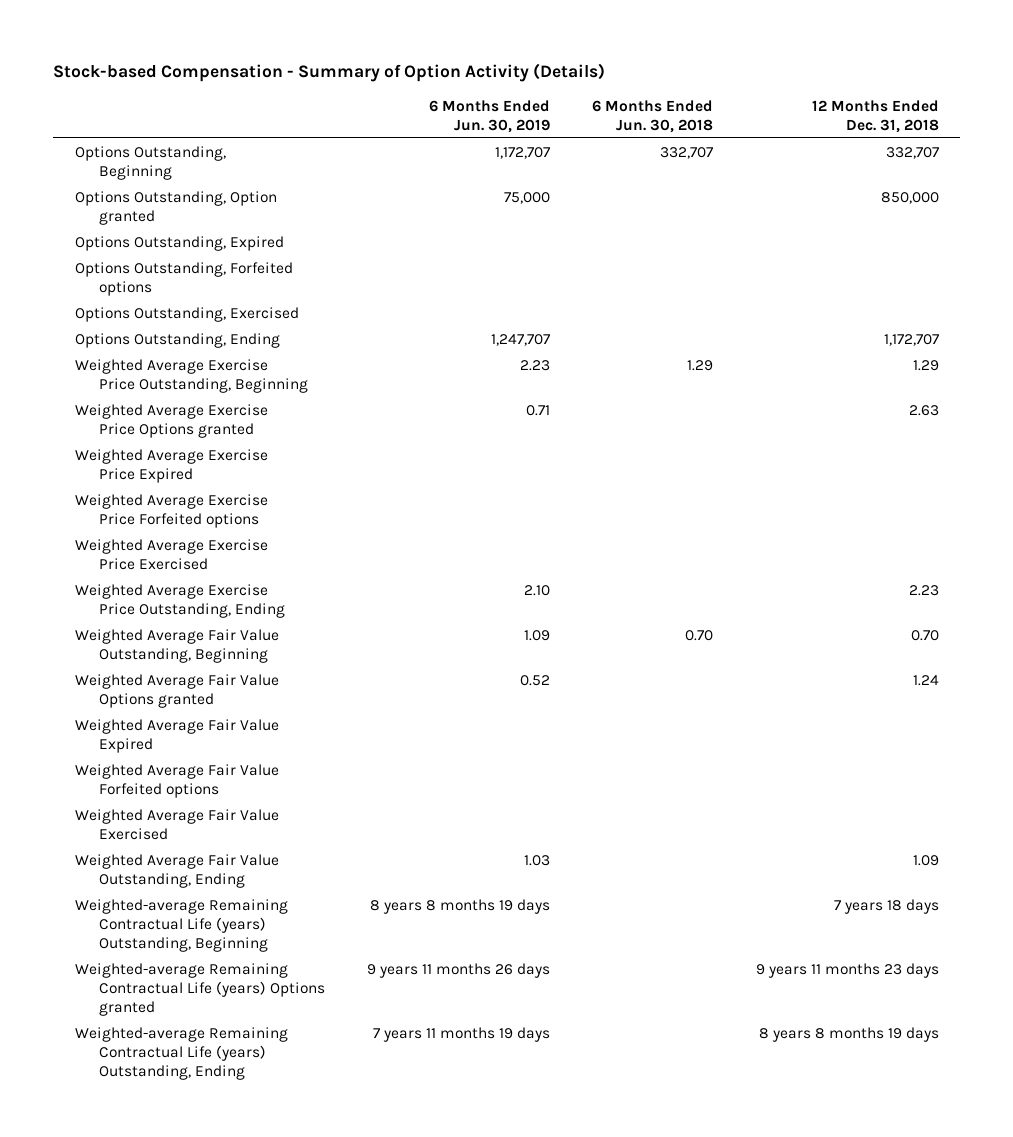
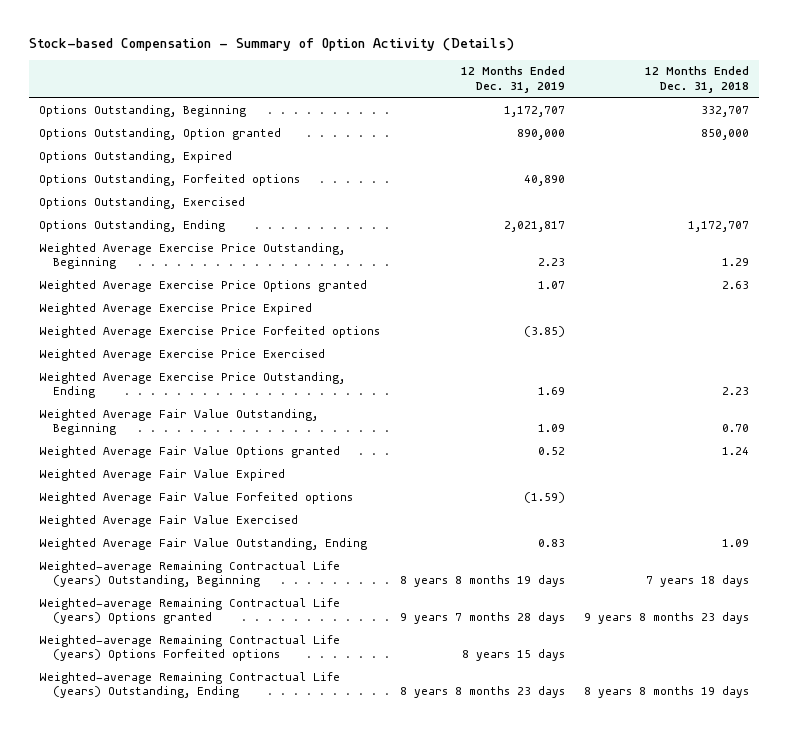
- | 6 Months Ended Jun. 30, 2019 | 6 Months Ended Jun. 30, 2018 | 12 Months Ended Dec. 31, 2018
+ | 12 Months Ended Dec. 31, 2019 | 12 Months Ended Dec. 31, 2018
- Weighted-average Remaining Contractual Life (years) Options granted | 9 years 11 months 26 days | | 9 years 11 months 23 days
+ Weighted-average Remaining Contractual Life (years) Options granted | 9 years 7 months 28 days | 9 years 8 months 23 days
+ Weighted-average Remaining Contractual Life (years) Options Forfeited options | 8 years 15 days |

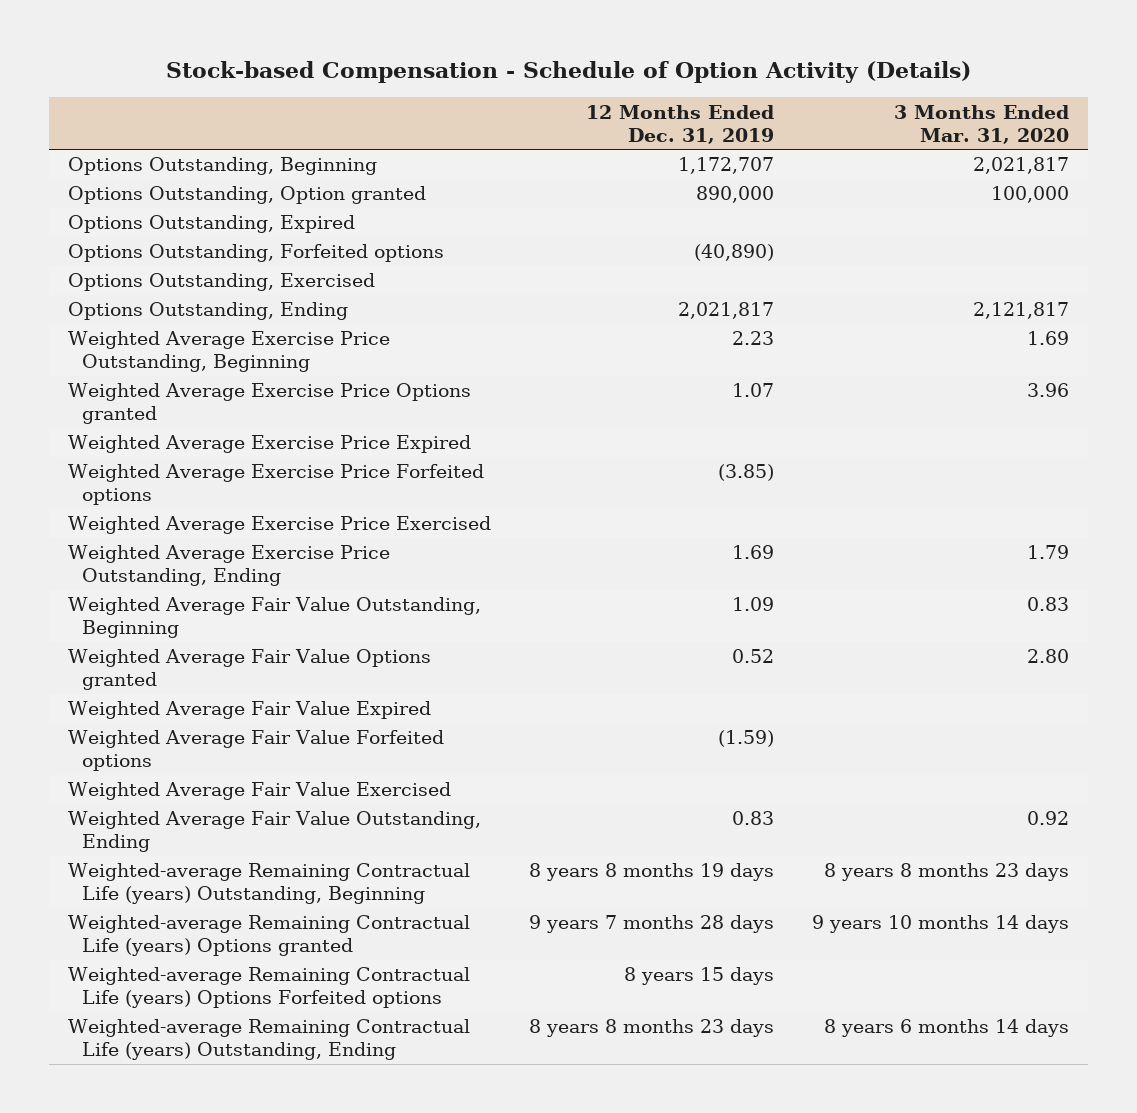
- Stock-based Compensation - Summary of Option Activity (Details)
+ Stock-based Compensation - Schedule of Option Activity (Details)
- | 12 Months Ended Dec. 31, 2019 | 12 Months Ended Dec. 31, 2018
+ | 12 Months Ended Dec. 31, 2019 | 3 Months Ended Mar. 31, 2020
- Options Outstanding, Forfeited options | 40,890 |
+ Options Outstanding, Forfeited options | (40,890) |

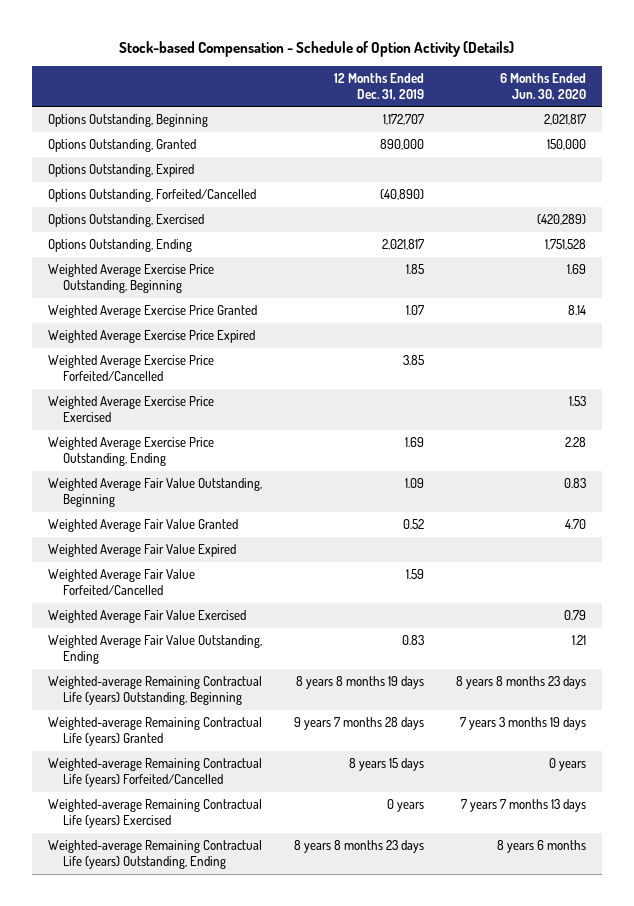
- | 12 Months Ended Dec. 31, 2019 | 3 Months Ended Mar. 31, 2020
+ | 12 Months Ended Dec. 31, 2019 | 6 Months Ended Jun. 30, 2020
- Options Outstanding, Option granted | 890,000 | 100,000
+ Options Outstanding, Granted | 890,000 | 150,000
- Options Outstanding, Forfeited options | (40,890) |
+ Options Outstanding, Forfeited/Cancelled | (40,890) |
- Weighted Average Exercise Price Outstanding, Beginning | 2.23 | 1.69
- Weighted Average Exercise Price Options granted | 1.07 | 3.96
+ Weighted Average Exercise Price Outstanding, Beginning | 1.85 | 1.69
+ Weighted Average Exercise Price Granted | 1.07 | 8.14
- Weighted Average Exercise Price Forfeited options | (3.85) |
+ Weighted Average Exercise Price Forfeited/Cancelled | 3.85 |
- Weighted Average Fair Value Options granted | 0.52 | 2.80
+ Weighted Average Fair Value Granted | 0.52 | 4.70
- Weighted Average Fair Value Forfeited options | (1.59) |
+ Weighted Average Fair Value Forfeited/Cancelled | 1.59 |
- Weighted-average Remaining Contractual Life (years) Options granted | 9 years 7 months 28 days | 9 years 10 months 14 days
- Weighted-average Remaining Contractual Life (years) Options Forfeited options | 8 years 15 days |
+ Weighted-average Remaining Contractual Life (years) Granted | 9 years 7 months 28 days | 7 years 3 months 19 days
+ Weighted-average Remaining Contractual Life (years) Forfeited/Cancelled | 8 years 15 days | 0 years
+ Weighted-average Remaining Contractual Life (years) Exercised | 0 years | 7 years 7 months 13 days

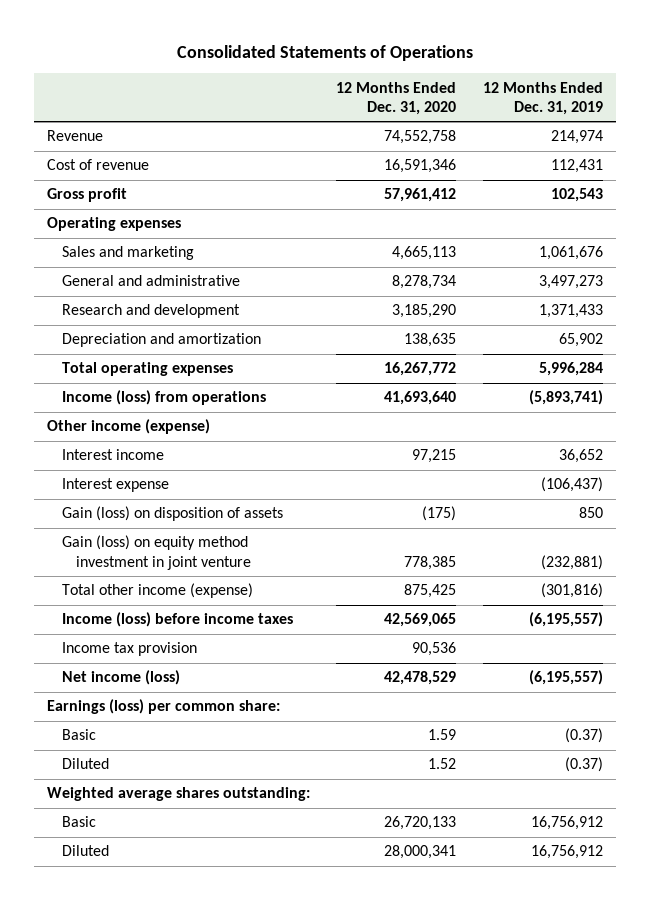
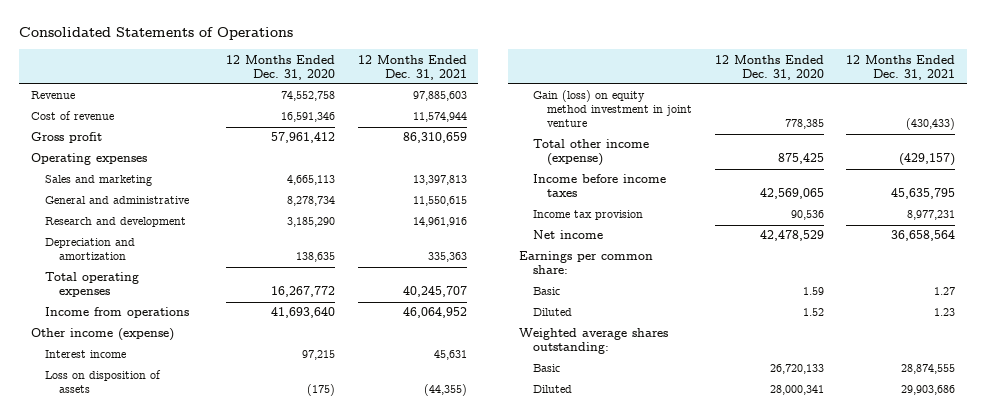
- | 12 Months Ended Dec. 31, 2020 | 12 Months Ended Dec. 31, 2019
+ | 12 Months Ended Dec. 31, 2020 | 12 Months Ended Dec. 31, 2021
- Income (loss) from operations | 41,693,640 | (5,893,741)
+ Income from operations | 41,693,640 | 46,064,952
- Interest expense | | (106,437)
- Gain (loss) on disposition of assets | (175) | 850
+ Loss on disposition of assets | (175) | (44,355)
- Income (loss) before income taxes | 42,569,065 | (6,195,557)
+ Income before income taxes | 42,569,065 | 45,635,795
- Net income (loss) | 42,478,529 | (6,195,557)
- Earnings (loss) per common share:
+ Net income | 42,478,529 | 36,658,564
+ Earnings per common share:

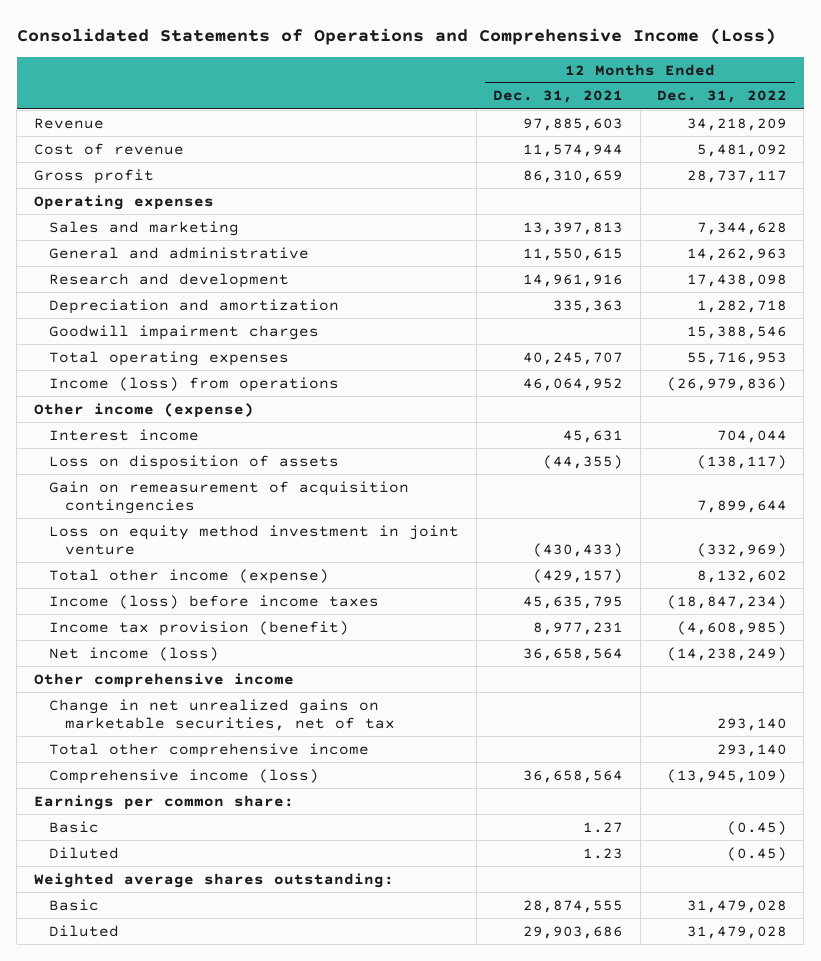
- Consolidated Statements of Operations
+ Consolidated Statements of Operations and Comprehensive Income (Loss)
- | 12 Months Ended Dec. 31, 2020 | 12 Months Ended Dec. 31, 2021
+ | 12 Months Ended Dec. 31, 2021 | 12 Months Ended Dec. 31, 2022
+ Goodwill impairment charges | | 15,388,546
- Income from operations | 41,693,640 | 46,064,952
+ Income (loss) from operations | 46,064,952 | (26,979,836)
- Gain (loss) on equity method investment in joint venture | 778,385 | (430,433)
+ Gain on remeasurement of acquisition contingencies | | 7,899,644
+ Loss on equity method investment in joint venture | (430,433) | (332,969)
- Income before income taxes | 42,569,065 | 45,635,795
- Income tax provision | 90,536 | 8,977,231
- Net income | 42,478,529 | 36,658,564
+ Income (loss) before income taxes | 45,635,795 | (18,847,234)
+ Income tax provision (benefit) | 8,977,231 | (4,608,985)
+ Net income (loss) | 36,658,564 | (14,238,249)
+ Other comprehensive income
+ Change in net unrealized gains on marketable securities, net of tax | | 293,140
+ Total other comprehensive income | | 293,140
+ Comprehensive income (loss) | 36,658,564 | (13,945,109)

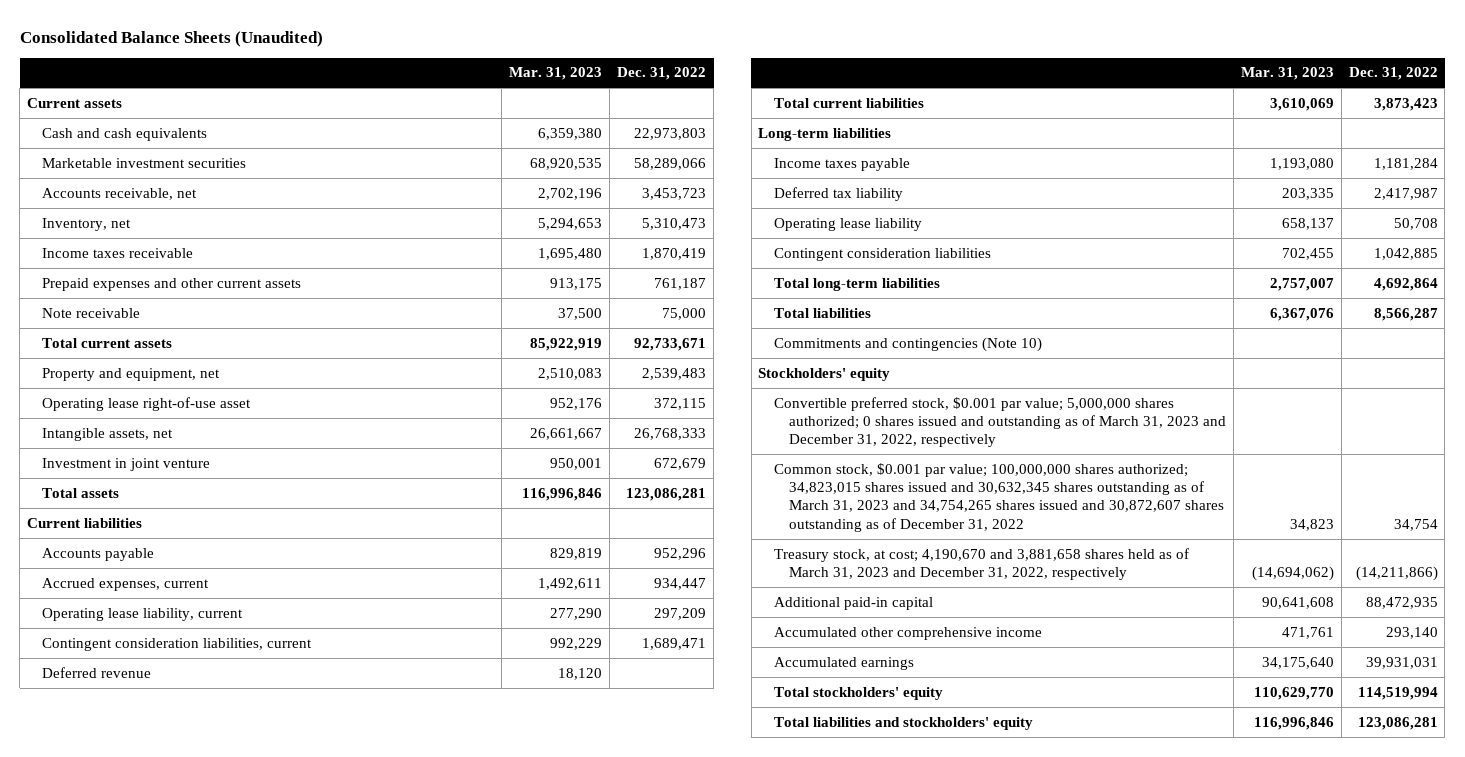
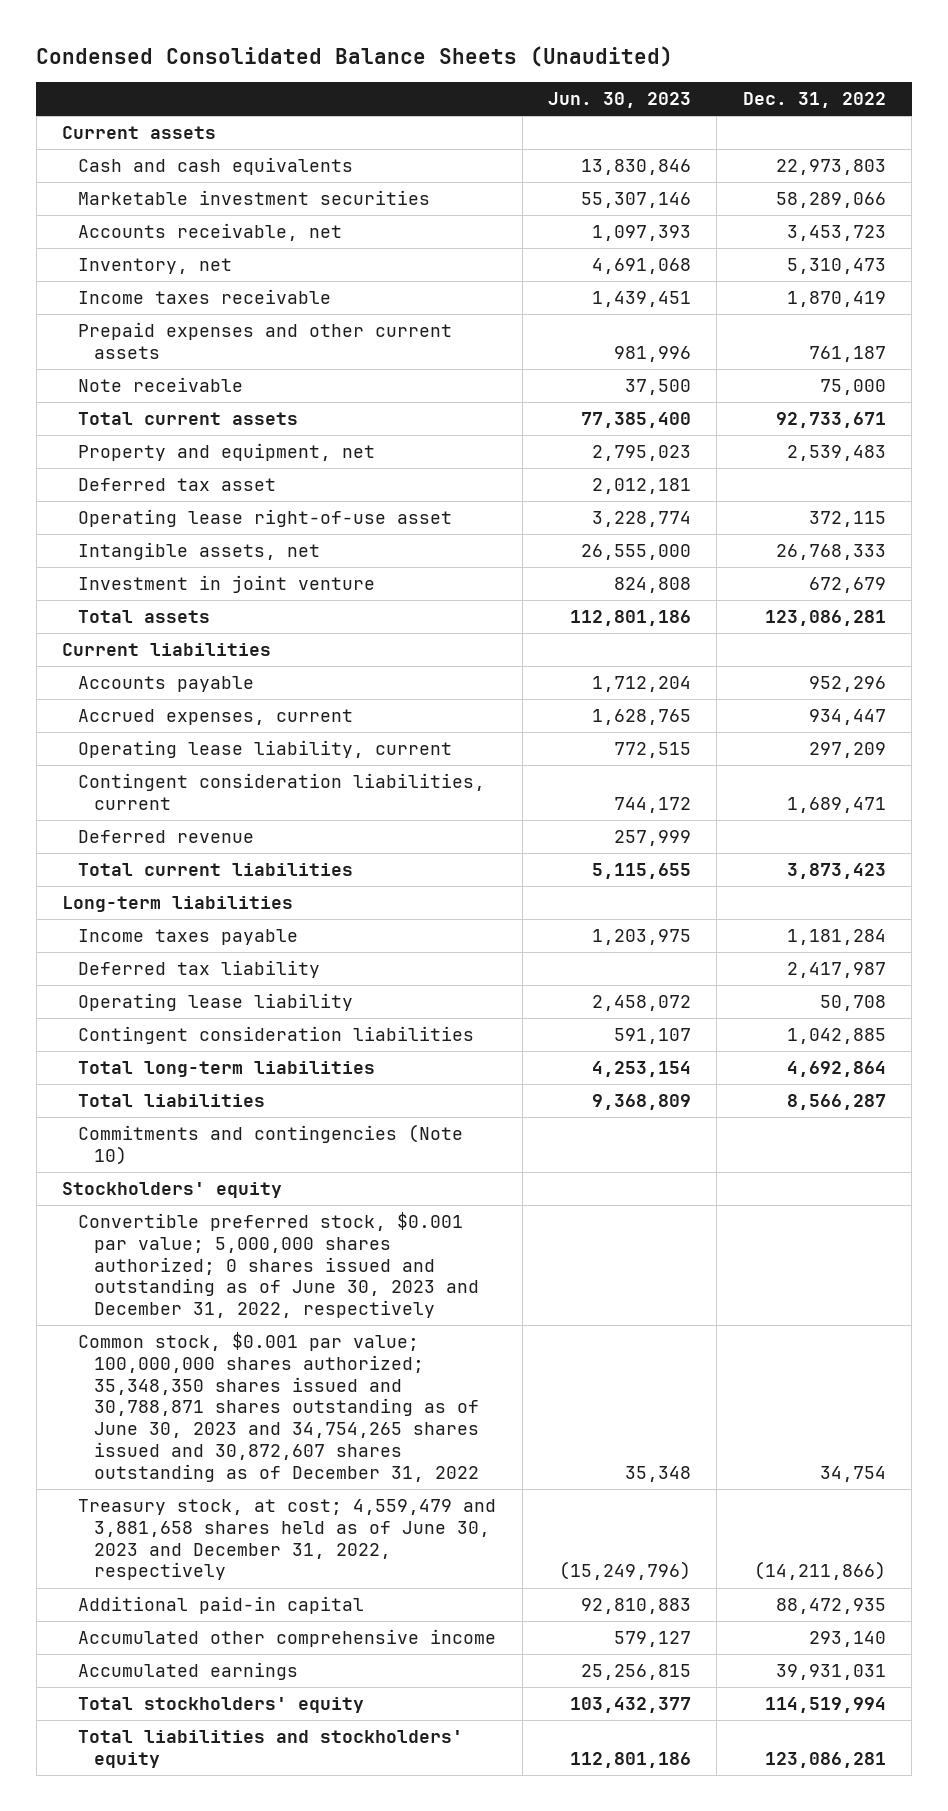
- Consolidated Balance Sheets (Unaudited)
+ Condensed Consolidated Balance Sheets (Unaudited)
- | Mar. 31, 2023 | Dec. 31, 2022
+ | Jun. 30, 2023 | Dec. 31, 2022
+ Deferred tax asset | 2,012,181 |
- Convertible preferred stock, $0.001 par value; 5,000,000 shares authorized; 0 shares issued and outstanding as of March 31, 2023 and December 31, 2022, respectively
- Common stock, $0.001 par value; 100,000,000 shares authorized; 34,823,015 shares issued and 30,632,345 shares outstanding as of March 31, 2023 and 34,754,265 shares issued and 30,872,607 shares outstanding as of December 31, 2022 | 34,823 | 34,754
- Treasury stock, at cost; 4,190,670 and 3,881,658 shares held as of March 31, 2023 and December 31, 2022, respectively | (14,694,062) | (14,211,866)
+ Convertible preferred stock, $0.001 par value; 5,000,000 shares authorized; 0 shares issued and outstanding as of June 30, 2023 and December 31, 2022, respectively
+ Common stock, $0.001 par value; 100,000,000 shares authorized; 35,348,350 shares issued and 30,788,871 shares outstanding as of June 30, 2023 and 34,754,265 shares issued and 30,872,607 shares outstanding as of December 31, 2022 | 35,348 | 34,754
+ Treasury stock, at cost; 4,559,479 and 3,881,658 shares held as of June 30, 2023 and December 31, 2022, respectively | (15,249,796) | (14,211,866)

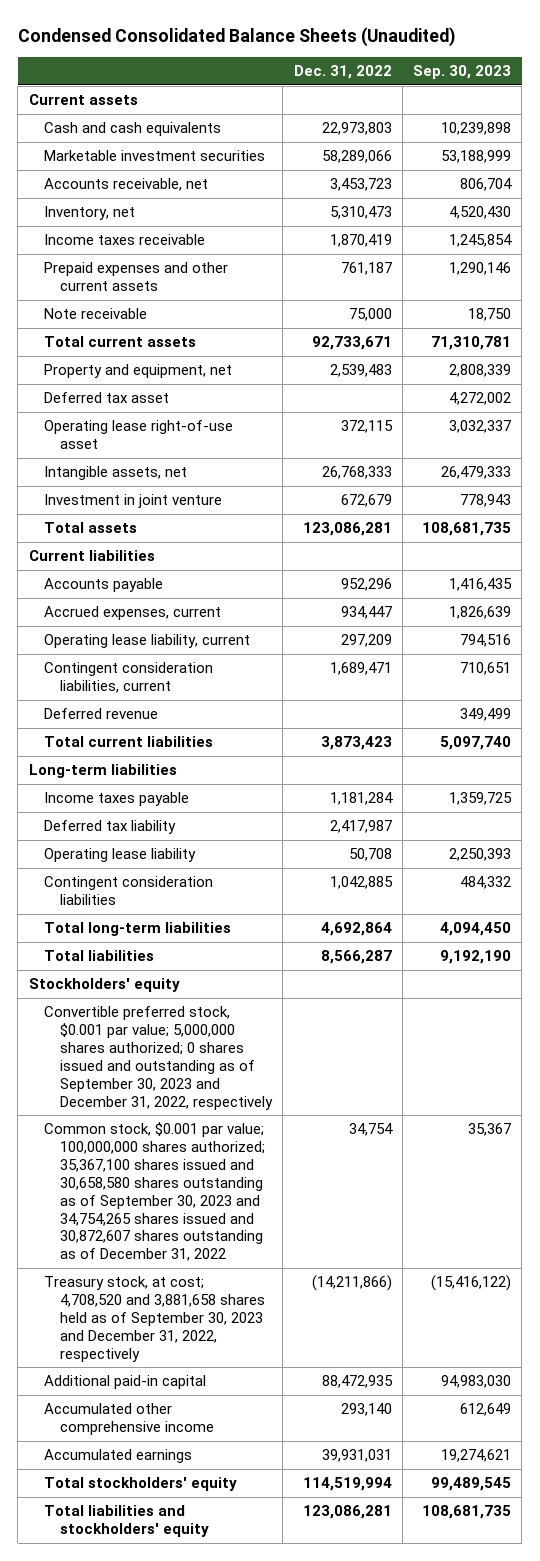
- | Jun. 30, 2023 | Dec. 31, 2022
+ | Dec. 31, 2022 | Sep. 30, 2023
- Commitments and contingencies (Note 10)
- Convertible preferred stock, $0.001 par value; 5,000,000 shares authorized; 0 shares issued and outstanding as of June 30, 2023 and December 31, 2022, respectively
- Common stock, $0.001 par value; 100,000,000 shares authorized; 35,348,350 shares issued and 30,788,871 shares outstanding as of June 30, 2023 and 34,754,265 shares issued and 30,872,607 shares outstanding as of December 31, 2022 | 35,348 | 34,754
- Treasury stock, at cost; 4,559,479 and 3,881,658 shares held as of June 30, 2023 and December 31, 2022, respectively | (15,249,796) | (14,211,866)
+ Convertible preferred stock, $0.001 par value; 5,000,000 shares authorized; 0 shares issued and outstanding as of September 30, 2023 and December 31, 2022, respectively
+ Common stock, $0.001 par value; 100,000,000 shares authorized; 35,367,100 shares issued and 30,658,580 shares outstanding as of September 30, 2023 and 34,754,265 shares issued and 30,872,607 shares outstanding as of December 31, 2022 | 34,754 | 35,367
+ Treasury stock, at cost; 4,708,520 and 3,881,658 shares held as of September 30, 2023 and December 31, 2022, respectively | (14,211,866) | (15,416,122)

